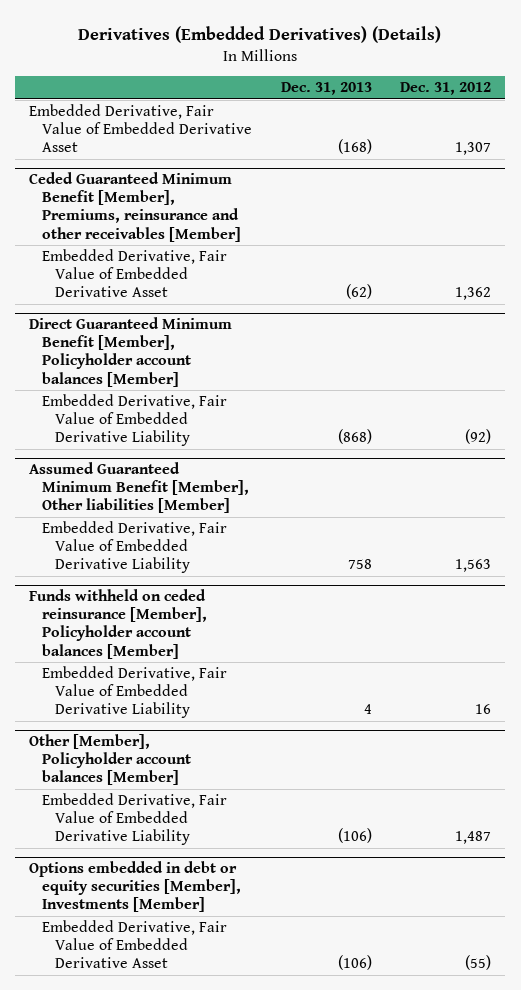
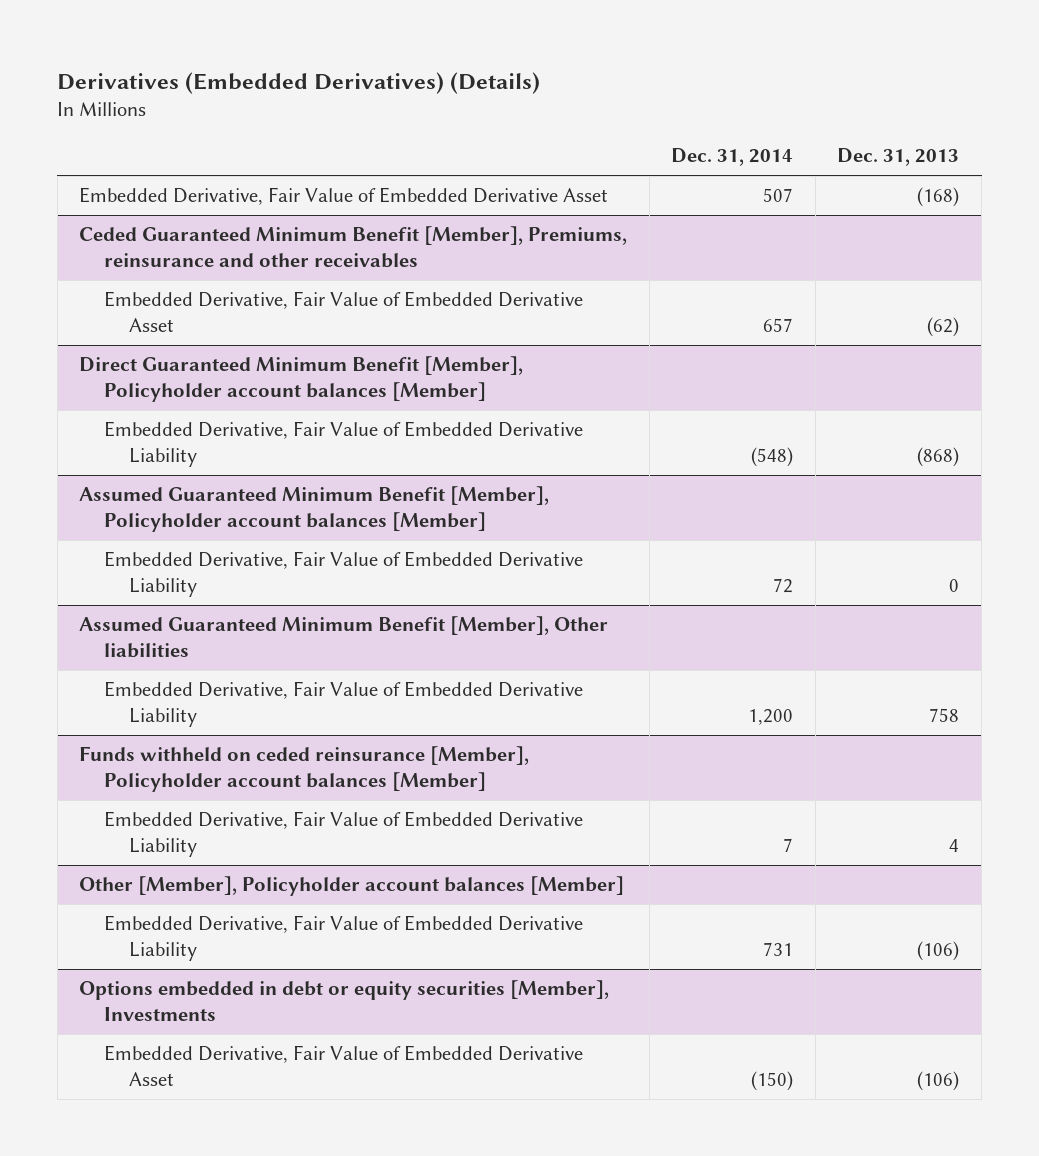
- | Dec. 31, 2013 | Dec. 31, 2012
+ | Dec. 31, 2014 | Dec. 31, 2013
- Ceded Guaranteed Minimum Benefit [Member], Premiums, reinsurance and other receivables [Member]
+ Ceded Guaranteed Minimum Benefit [Member], Premiums, reinsurance and other receivables
- Assumed Guaranteed Minimum Benefit [Member], Other liabilities [Member]
+ Assumed Guaranteed Minimum Benefit [Member], Policyholder account balances [Member]
+ Embedded Derivative, Fair Value of Embedded Derivative Liability | 72 | 0
+ Assumed Guaranteed Minimum Benefit [Member], Other liabilities
- Options embedded in debt or equity securities [Member], Investments [Member]
+ Options embedded in debt or equity securities [Member], Investments

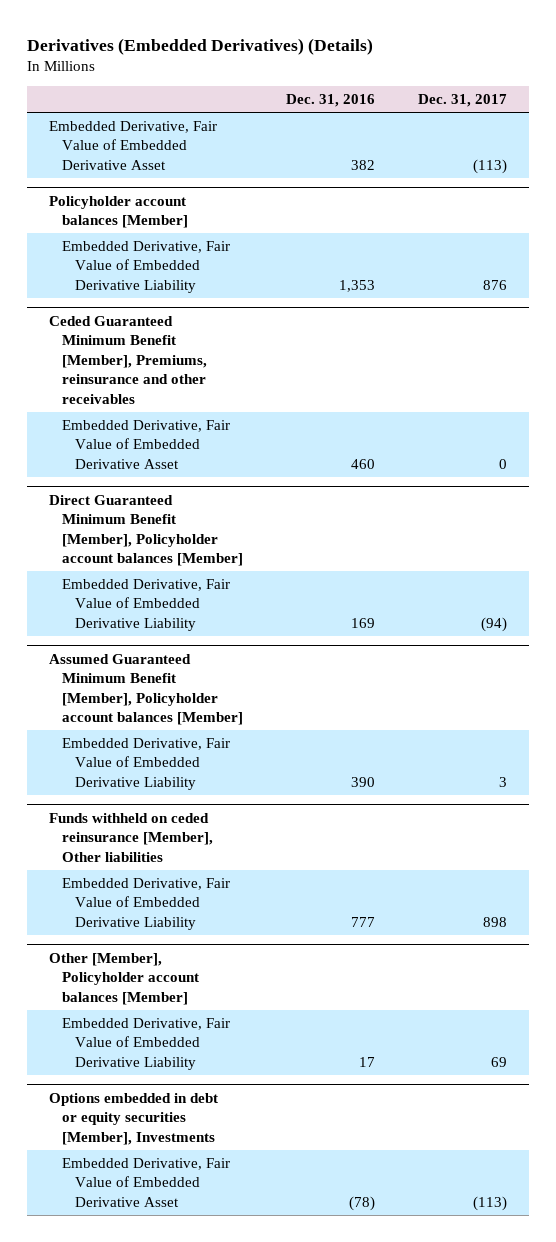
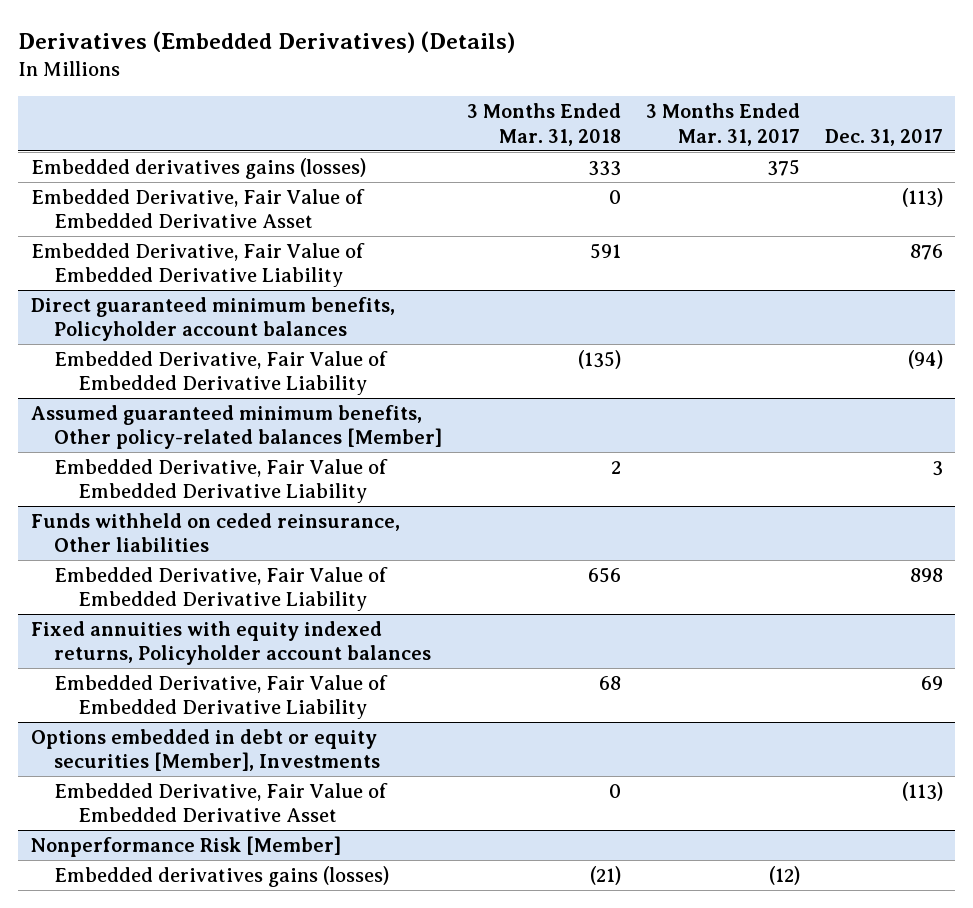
- | Dec. 31, 2016 | Dec. 31, 2017
+ | 3 Months Ended Mar. 31, 2018 | 3 Months Ended Mar. 31, 2017 | Dec. 31, 2017
+ Embedded derivatives gains (losses) | 333 | 375 |
- Policyholder account balances [Member]
- Ceded Guaranteed Minimum Benefit [Member], Premiums, reinsurance and other receivables
- Embedded Derivative, Fair Value of Embedded Derivative Asset | 460 | 0
- Direct Guaranteed Minimum Benefit [Member], Policyholder account balances [Member]
+ Direct guaranteed minimum benefits, Policyholder account balances
- Assumed Guaranteed Minimum Benefit [Member], Policyholder account balances [Member]
+ Assumed guaranteed minimum benefits, Other policy-related balances [Member]
- Funds withheld on ceded reinsurance [Member], Other liabilities
+ Funds withheld on ceded reinsurance, Other liabilities
- Other [Member], Policyholder account balances [Member]
+ Fixed annuities with equity indexed returns, Policyholder account balances
+ Nonperformance Risk [Member]
+ Embedded derivatives gains (losses) | (21) | (12) |

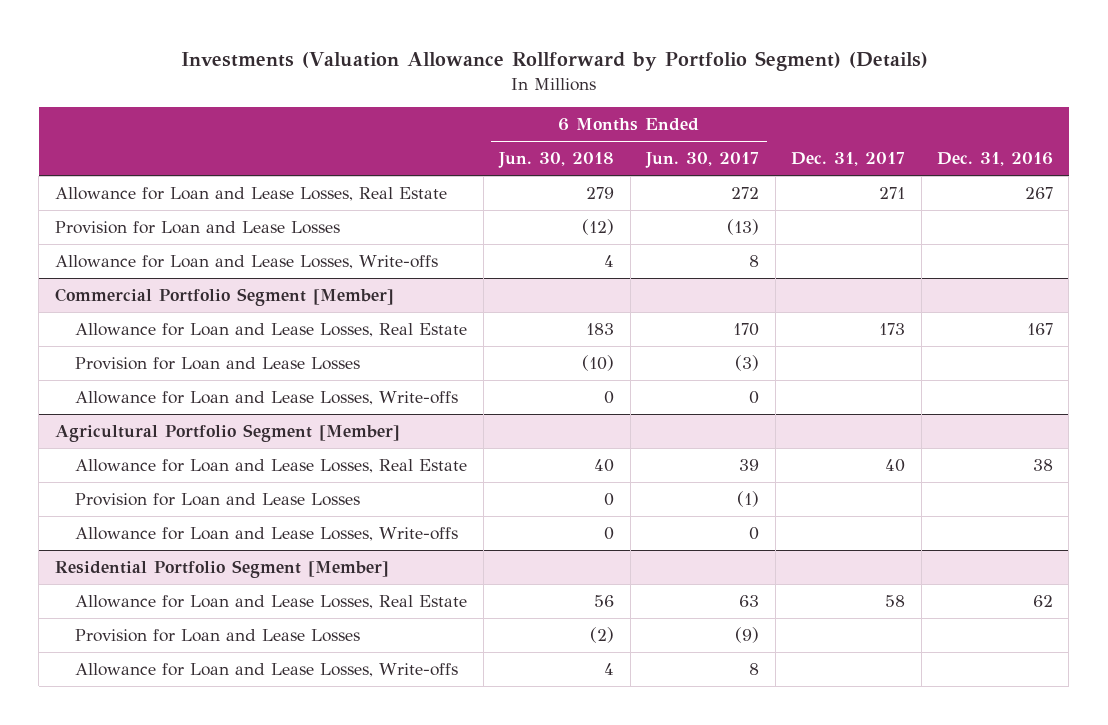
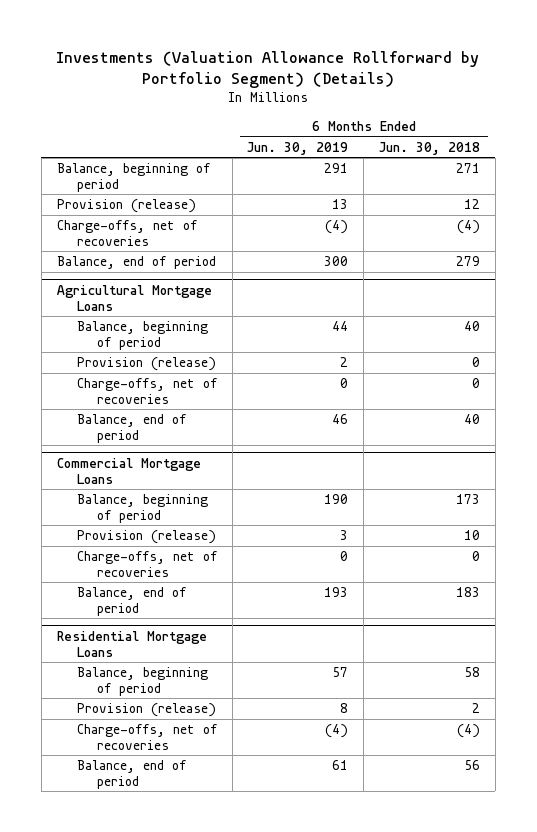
- | 6 Months Ended Jun. 30, 2018 | 6 Months Ended Jun. 30, 2017 | Dec. 31, 2017 | Dec. 31, 2016
+ | 6 Months Ended Jun. 30, 2019 | 6 Months Ended Jun. 30, 2018
- Allowance for Loan and Lease Losses, Real Estate | 279 | 272 | 271 | 267
- Provision for Loan and Lease Losses | (12) | (13) | |
- Allowance for Loan and Lease Losses, Write-offs | 4 | 8 | |
- Commercial Portfolio Segment [Member]
- Allowance for Loan and Lease Losses, Real Estate | 183 | 170 | 173 | 167
- Provision for Loan and Lease Losses | (10) | (3) | |
- Allowance for Loan and Lease Losses, Write-offs | 0 | 0 | |
- Agricultural Portfolio Segment [Member]
- Allowance for Loan and Lease Losses, Real Estate | 40 | 39 | 40 | 38
- Provision for Loan and Lease Losses | 0 | (1) | |
- Allowance for Loan and Lease Losses, Write-offs | 0 | 0 | |
- Residential Portfolio Segment [Member]
- Allowance for Loan and Lease Losses, Real Estate | 56 | 63 | 58 | 62
- Provision for Loan and Lease Losses | (2) | (9) | |
- Allowance for Loan and Lease Losses, Write-offs | 4 | 8 | |
+ Balance, beginning of period | 291 | 271
+ Provision (release) | 13 | 12
+ Charge-offs, net of recoveries | (4) | (4)
+ Balance, end of period | 300 | 279
+ Agricultural Mortgage Loans
+ Balance, beginning of period | 44 | 40
+ Provision (release) | 2 | 0
+ Charge-offs, net of recoveries | 0 | 0
+ Balance, end of period | 46 | 40
+ Commercial Mortgage Loans
+ Balance, beginning of period | 190 | 173
+ Provision (release) | 3 | 10
+ Charge-offs, net of recoveries | 0 | 0
+ Balance, end of period | 193 | 183
+ Residential Mortgage Loans
+ Balance, beginning of period | 57 | 58
+ Provision (release) | 8 | 2
+ Charge-offs, net of recoveries | (4) | (4)
+ Balance, end of period | 61 | 56

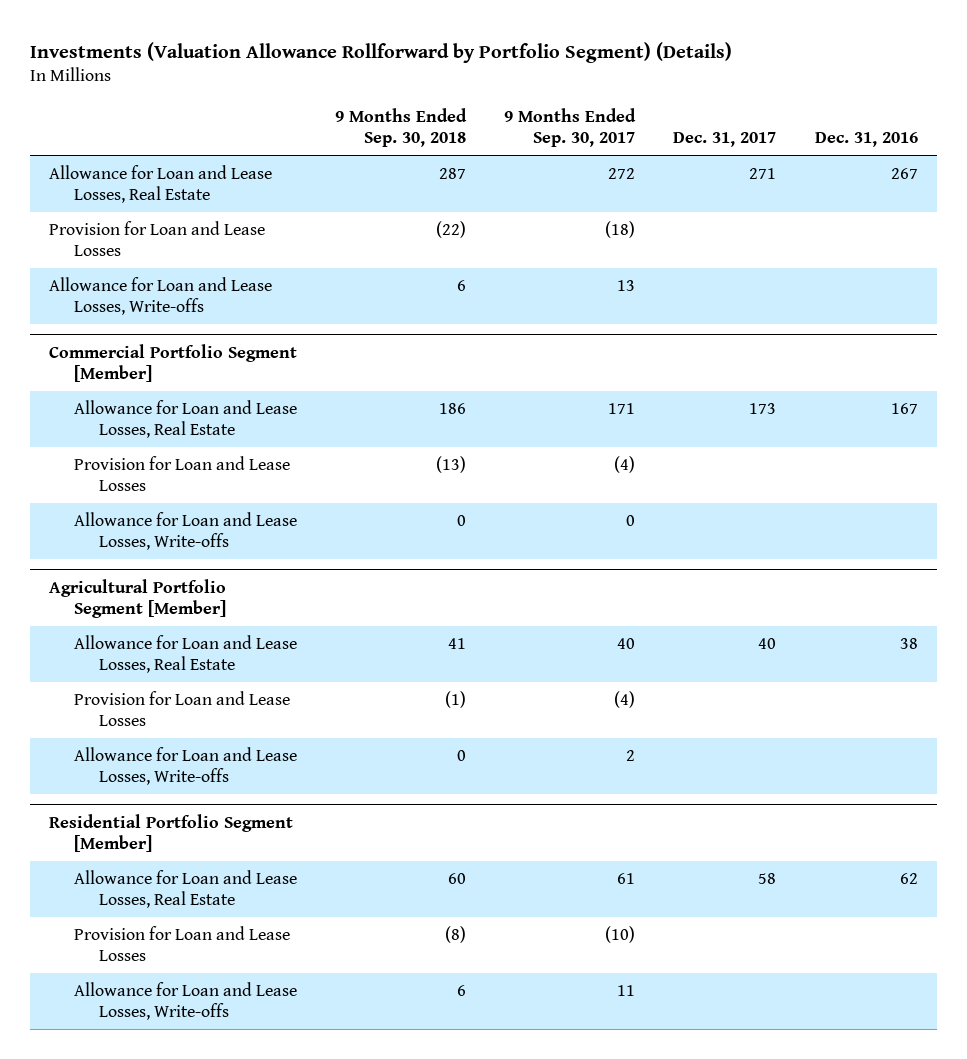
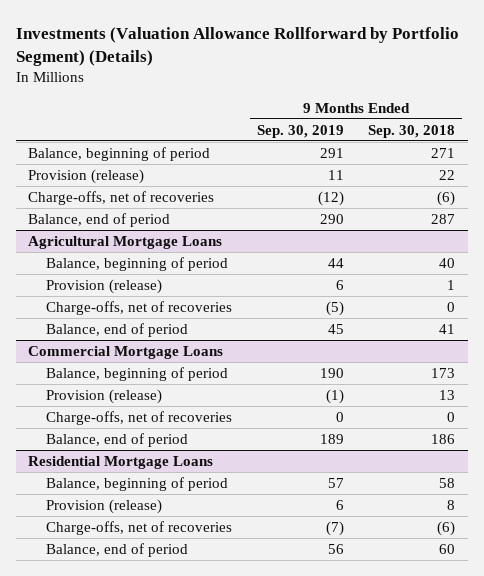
- | 9 Months Ended Sep. 30, 2018 | 9 Months Ended Sep. 30, 2017 | Dec. 31, 2017 | Dec. 31, 2016
+ | 9 Months Ended Sep. 30, 2019 | 9 Months Ended Sep. 30, 2018
- Allowance for Loan and Lease Losses, Real Estate | 287 | 272 | 271 | 267
- Provision for Loan and Lease Losses | (22) | (18) | |
- Allowance for Loan and Lease Losses, Write-offs | 6 | 13 | |
- Commercial Portfolio Segment [Member]
- Allowance for Loan and Lease Losses, Real Estate | 186 | 171 | 173 | 167
- Provision for Loan and Lease Losses | (13) | (4) | |
- Allowance for Loan and Lease Losses, Write-offs | 0 | 0 | |
- Agricultural Portfolio Segment [Member]
- Allowance for Loan and Lease Losses, Real Estate | 41 | 40 | 40 | 38
- Provision for Loan and Lease Losses | (1) | (4) | |
- Allowance for Loan and Lease Losses, Write-offs | 0 | 2 | |
- Residential Portfolio Segment [Member]
- Allowance for Loan and Lease Losses, Real Estate | 60 | 61 | 58 | 62
- Provision for Loan and Lease Losses | (8) | (10) | |
- Allowance for Loan and Lease Losses, Write-offs | 6 | 11 | |
+ Balance, beginning of period | 291 | 271
+ Provision (release) | 11 | 22
+ Charge-offs, net of recoveries | (12) | (6)
+ Balance, end of period | 290 | 287
+ Agricultural Mortgage Loans
+ Balance, beginning of period | 44 | 40
+ Provision (release) | 6 | 1
+ Charge-offs, net of recoveries | (5) | 0
+ Balance, end of period | 45 | 41
+ Commercial Mortgage Loans
+ Balance, beginning of period | 190 | 173
+ Provision (release) | (1) | 13
+ Charge-offs, net of recoveries | 0 | 0
+ Balance, end of period | 189 | 186
+ Residential Mortgage Loans
+ Balance, beginning of period | 57 | 58
+ Provision (release) | 6 | 8
+ Charge-offs, net of recoveries | (7) | (6)
+ Balance, end of period | 56 | 60

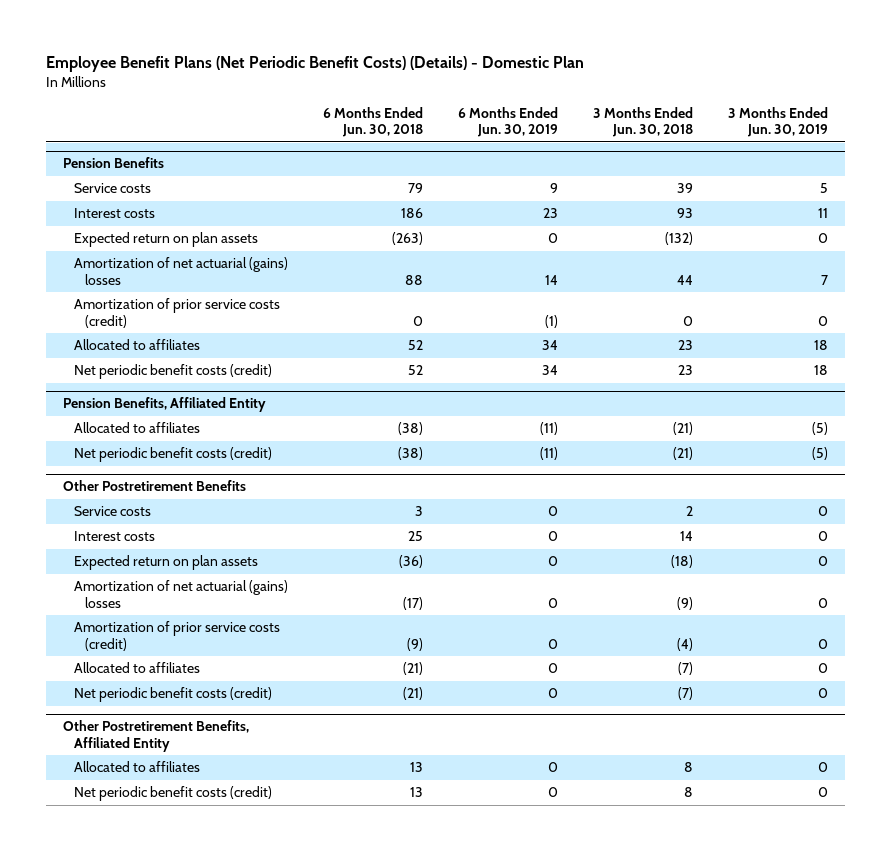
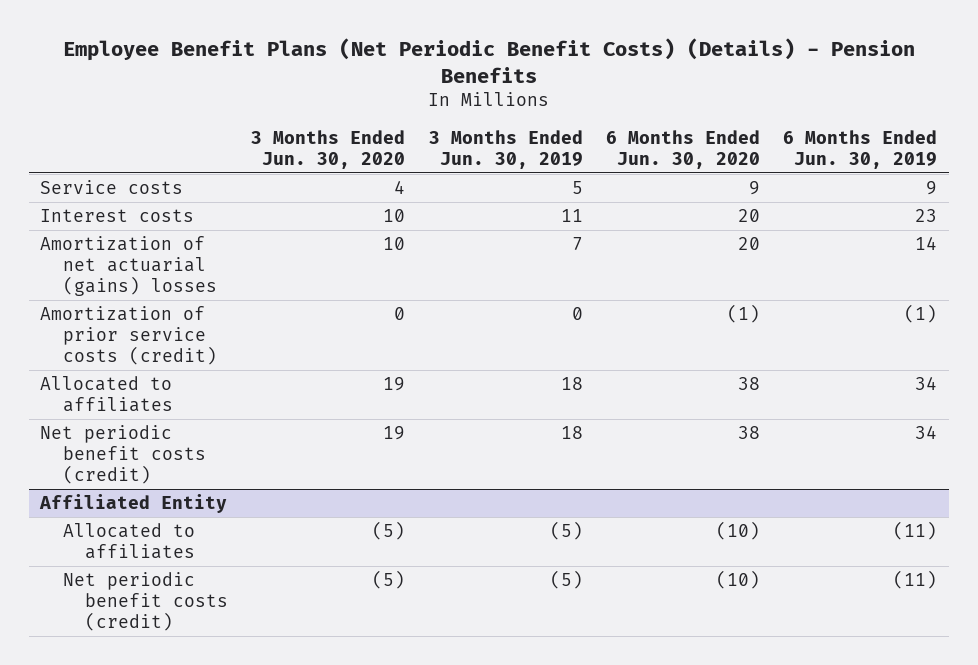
- Employee Benefit Plans (Net Periodic Benefit Costs) (Details) - Domestic Plan
+ Employee Benefit Plans (Net Periodic Benefit Costs) (Details) - Pension Benefits
- | 6 Months Ended Jun. 30, 2018 | 6 Months Ended Jun. 30, 2019 | 3 Months Ended Jun. 30, 2018 | 3 Months Ended Jun. 30, 2019
+ | 3 Months Ended Jun. 30, 2020 | 3 Months Ended Jun. 30, 2019 | 6 Months Ended Jun. 30, 2020 | 6 Months Ended Jun. 30, 2019
- Pension Benefits
- Expected return on plan assets | (263) | 0 | (132) | 0
- Pension Benefits, Affiliated Entity
+ Affiliated Entity
- Other Postretirement Benefits
- Service costs | 3 | 0 | 2 | 0
- Interest costs | 25 | 0 | 14 | 0
- Expected return on plan assets | (36) | 0 | (18) | 0
- Amortization of net actuarial (gains) losses | (17) | 0 | (9) | 0
- Amortization of prior service costs (credit) | (9) | 0 | (4) | 0
- Allocated to affiliates | (21) | 0 | (7) | 0
- Net periodic benefit costs (credit) | (21) | 0 | (7) | 0
- Other Postretirement Benefits, Affiliated Entity
- Allocated to affiliates | 13 | 0 | 8 | 0
- Net periodic benefit costs (credit) | 13 | 0 | 8 | 0

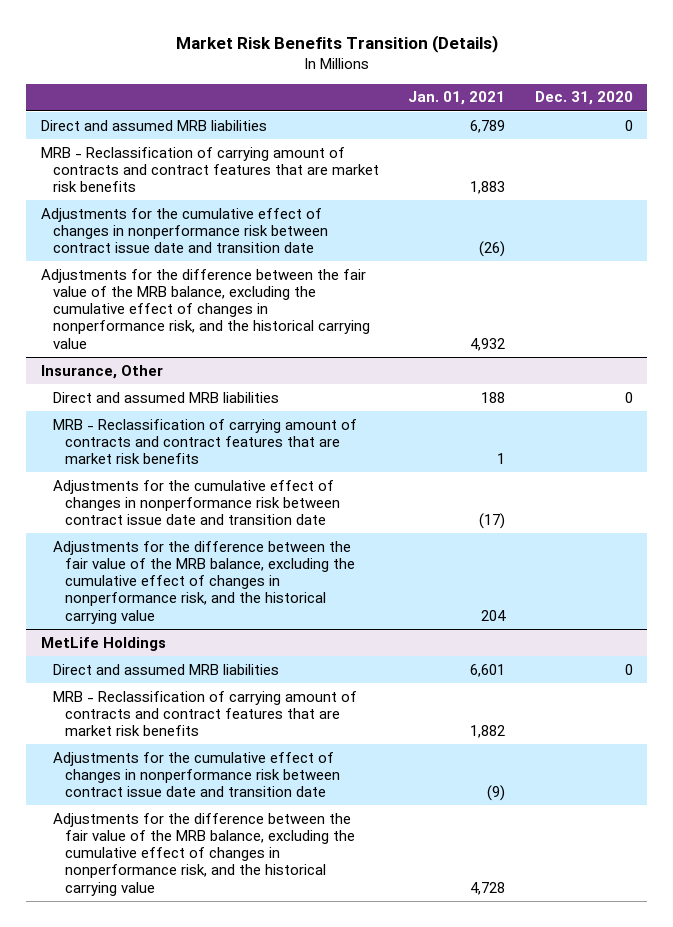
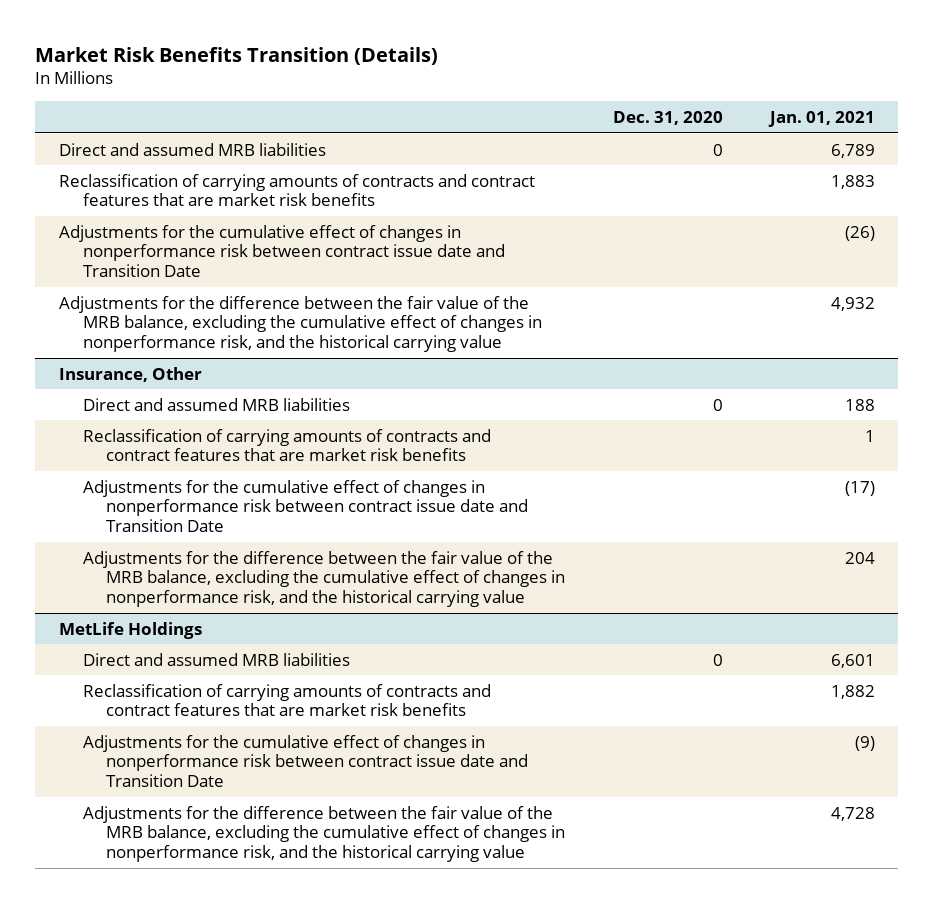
- | Jan. 01, 2021 | Dec. 31, 2020
+ | Dec. 31, 2020 | Jan. 01, 2021
- MRB - Reclassification of carrying amount of contracts and contract features that are market risk benefits | 1,883 |
- Adjustments for the cumulative effect of changes in nonperformance risk between contract issue date and transition date | (26) |
+ Reclassification of carrying amounts of contracts and contract features that are market risk benefits | | 1,883
+ Adjustments for the cumulative effect of changes in nonperformance risk between contract issue date and Transition Date | | (26)
@ Insurance, Other
- MRB - Reclassification of carrying amount of contracts and contract features that are market risk benefits | 1 |
- Adjustments for the cumulative effect of changes in nonperformance risk between contract issue date and transition date | (17) |
+ Reclassification of carrying amounts of contracts and contract features that are market risk benefits | | 1
+ Adjustments for the cumulative effect of changes in nonperformance risk between contract issue date and Transition Date | | (17)
@ MetLife Holdings
- MRB - Reclassification of carrying amount of contracts and contract features that are market risk benefits | 1,882 |
- Adjustments for the cumulative effect of changes in nonperformance risk between contract issue date and transition date | (9) |
+ Reclassification of carrying amounts of contracts and contract features that are market risk benefits | | 1,882
+ Adjustments for the cumulative effect of changes in nonperformance risk between contract issue date and Transition Date | | (9)

